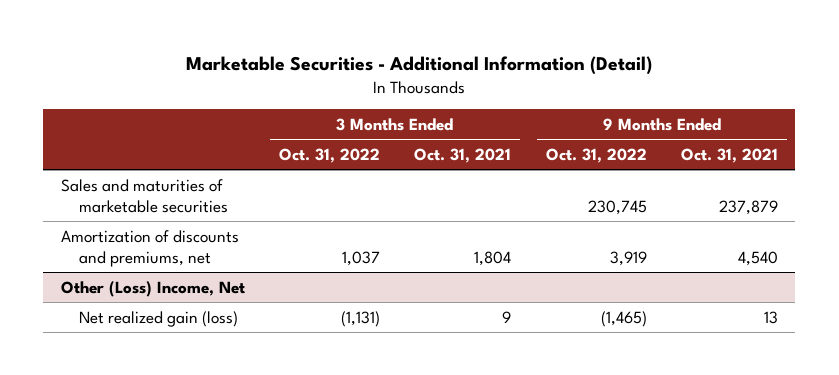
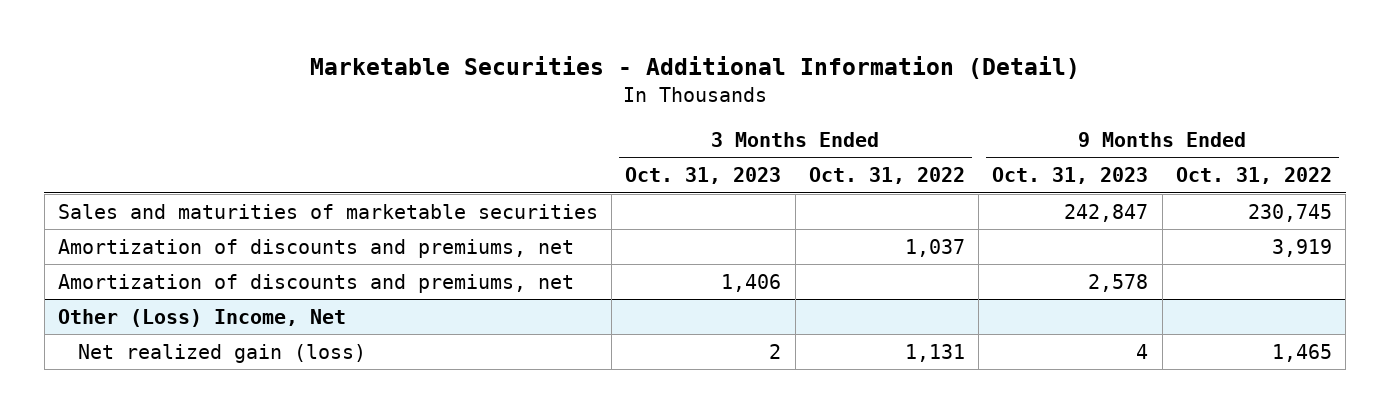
- | 3 Months Ended Oct. 31, 2022 | 3 Months Ended Oct. 31, 2021 | 9 Months Ended Oct. 31, 2022 | 9 Months Ended Oct. 31, 2021
+ | 3 Months Ended Oct. 31, 2023 | 3 Months Ended Oct. 31, 2022 | 9 Months Ended Oct. 31, 2023 | 9 Months Ended Oct. 31, 2022
+ Amortization of discounts and premiums, net | 1,406 | | 2,578 |
@ Other (Loss) Income, Net
- Net realized gain (loss) | (1,131) | 9 | (1,465) | 13
+ Net realized gain (loss) | 2 | 1,131 | 4 | 1,465

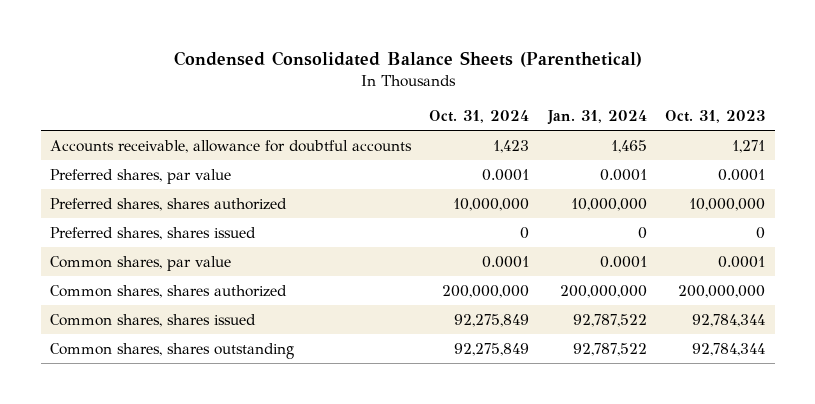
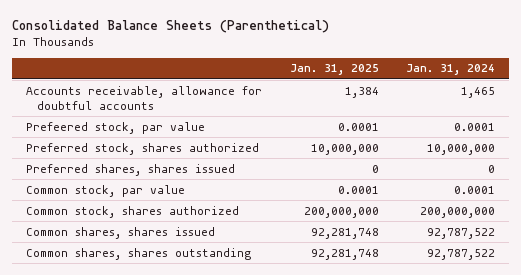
- Condensed Consolidated Balance Sheets (Parenthetical)
+ Consolidated Balance Sheets (Parenthetical)
- | Oct. 31, 2024 | Jan. 31, 2024 | Oct. 31, 2023
+ | Jan. 31, 2025 | Jan. 31, 2024
- Preferred shares, par value | 0.0001 | 0.0001 | 0.0001
- Preferred shares, shares authorized | 10,000,000 | 10,000,000 | 10,000,000
+ Prefeered stock, par value | 0.0001 | 0.0001
+ Preferred stock, shares authorized | 10,000,000 | 10,000,000
- Common shares, par value | 0.0001 | 0.0001 | 0.0001
- Common shares, shares authorized | 200,000,000 | 200,000,000 | 200,000,000
+ Common stock, par value | 0.0001 | 0.0001
+ Common stock, shares authorized | 200,000,000 | 200,000,000

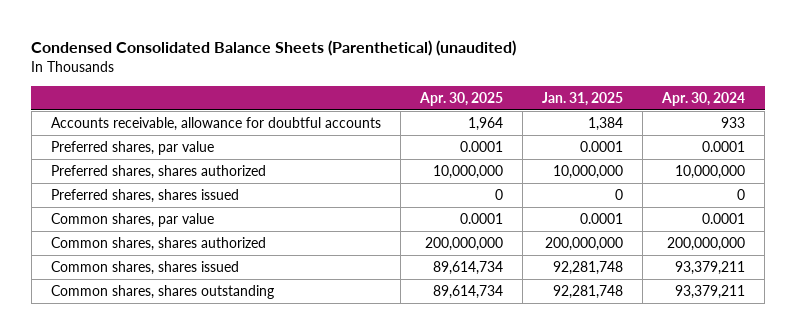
- Consolidated Balance Sheets (Parenthetical)
+ Condensed Consolidated Balance Sheets (Parenthetical) (unaudited)
- | Jan. 31, 2025 | Jan. 31, 2024
+ | Apr. 30, 2025 | Jan. 31, 2025 | Apr. 30, 2024
- Prefeered stock, par value | 0.0001 | 0.0001
- Preferred stock, shares authorized | 10,000,000 | 10,000,000
+ Preferred shares, par value | 0.0001 | 0.0001 | 0.0001
+ Preferred shares, shares authorized | 10,000,000 | 10,000,000 | 10,000,000
- Common stock, par value | 0.0001 | 0.0001
- Common stock, shares authorized | 200,000,000 | 200,000,000
+ Common shares, par value | 0.0001 | 0.0001 | 0.0001
+ Common shares, shares authorized | 200,000,000 | 200,000,000 | 200,000,000

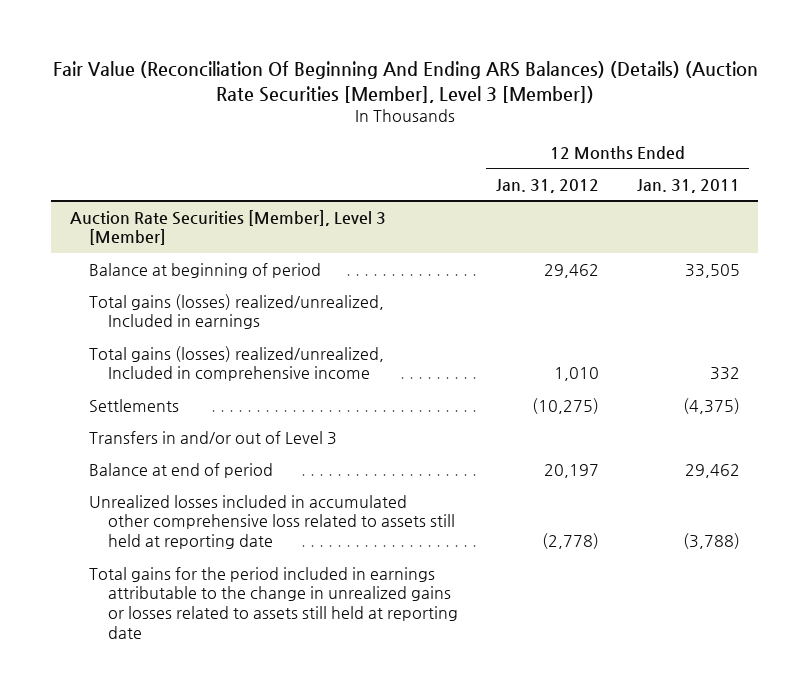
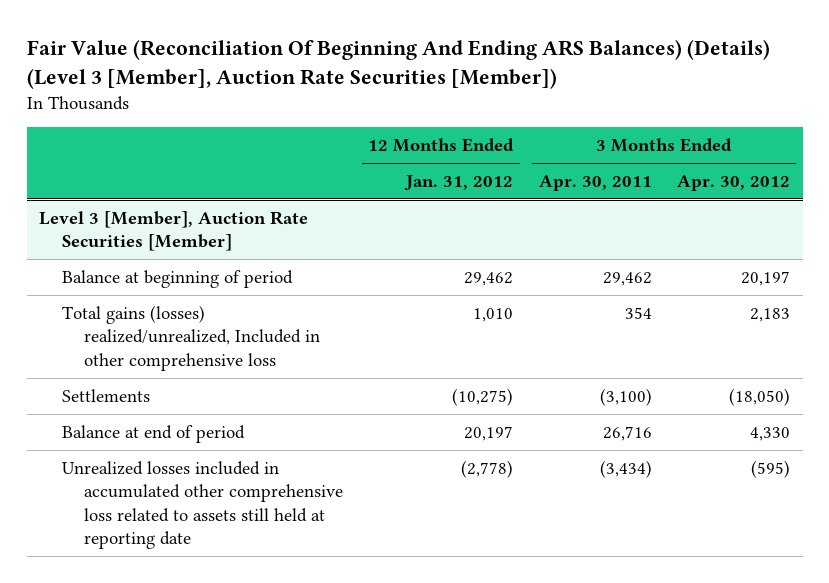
- Fair Value (Reconciliation Of Beginning And Ending ARS Balances) (Details) (Auction Rate Securities [Member], Level 3 [Member])
+ Fair Value (Reconciliation Of Beginning And Ending ARS Balances) (Details) (Level 3 [Member], Auction Rate Securities [Member])
- | 12 Months Ended Jan. 31, 2012 | 12 Months Ended Jan. 31, 2011
+ | 12 Months Ended Jan. 31, 2012 | 3 Months Ended Apr. 30, 2011 | 3 Months Ended Apr. 30, 2012
- Auction Rate Securities [Member], Level 3 [Member]
+ Level 3 [Member], Auction Rate Securities [Member]
- Total gains (losses) realized/unrealized, Included in earnings
- Total gains (losses) realized/unrealized, Included in comprehensive income | 1,010 | 332
+ Total gains (losses) realized/unrealized, Included in other comprehensive loss | 1,010 | 354 | 2,183
- Transfers in and/or out of Level 3
- Total gains for the period included in earnings attributable to the change in unrealized gains or losses related to assets still held at reporting date

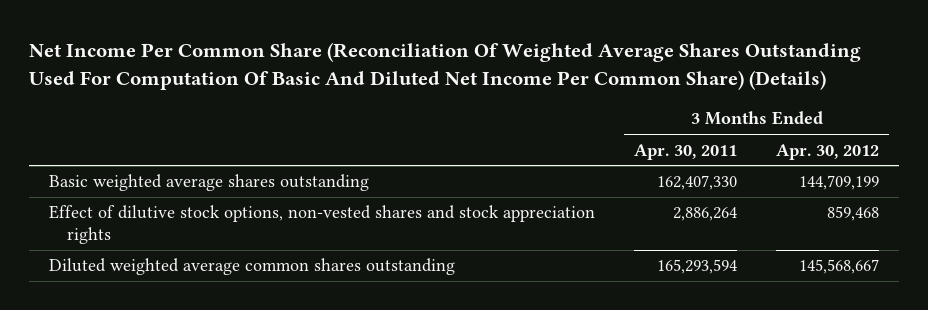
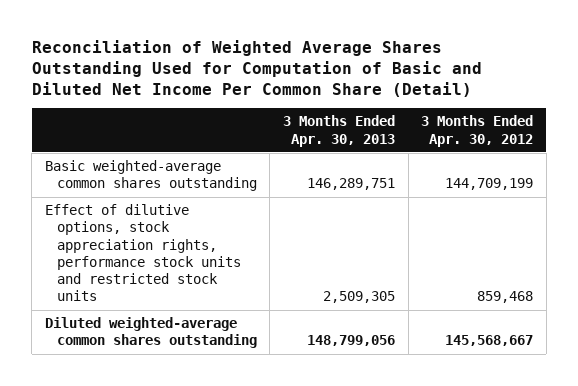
- Net Income Per Common Share (Reconciliation Of Weighted Average Shares Outstanding Used For Computation Of Basic And Diluted Net Income Per Common Share) (Details)
+ Reconciliation of Weighted Average Shares Outstanding Used for Computation of Basic and Diluted Net Income Per Common Share (Detail)
- | 3 Months Ended Apr. 30, 2011 | 3 Months Ended Apr. 30, 2012
+ | 3 Months Ended Apr. 30, 2013 | 3 Months Ended Apr. 30, 2012
- Basic weighted average shares outstanding | 162,407,330 | 144,709,199
- Effect of dilutive stock options, non-vested shares and stock appreciation rights | 2,886,264 | 859,468
- Diluted weighted average common shares outstanding | 165,293,594 | 145,568,667
+ Basic weighted-average common shares outstanding | 146,289,751 | 144,709,199
+ Effect of dilutive options, stock appreciation rights, performance stock units and restricted stock units | 2,509,305 | 859,468
+ Diluted weighted-average common shares outstanding | 148,799,056 | 145,568,667

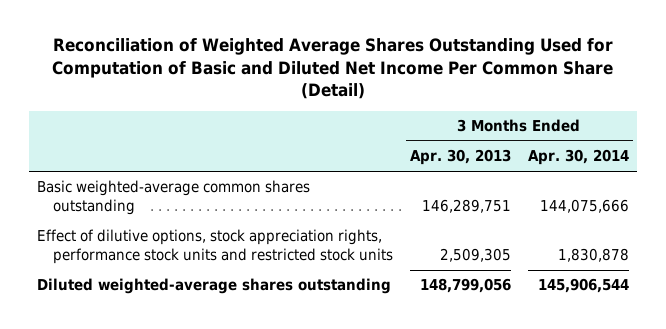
- | 3 Months Ended Apr. 30, 2013 | 3 Months Ended Apr. 30, 2012
+ | 3 Months Ended Apr. 30, 2013 | 3 Months Ended Apr. 30, 2014
- Diluted weighted-average common shares outstanding | 148,799,056 | 145,568,667
+ Diluted weighted-average shares outstanding | 148,799,056 | 145,906,544

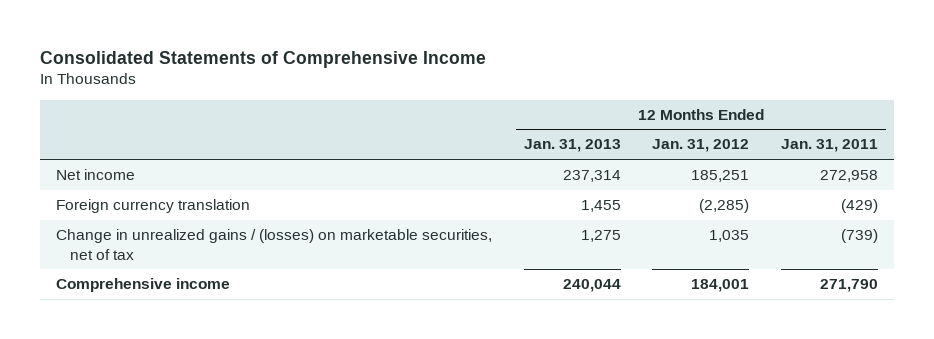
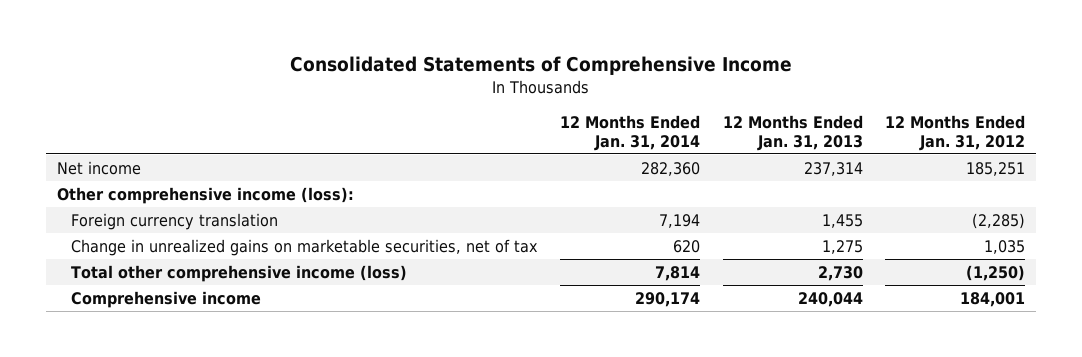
- | 12 Months Ended Jan. 31, 2013 | 12 Months Ended Jan. 31, 2012 | 12 Months Ended Jan. 31, 2011
+ | 12 Months Ended Jan. 31, 2014 | 12 Months Ended Jan. 31, 2013 | 12 Months Ended Jan. 31, 2012
+ Other comprehensive income (loss):
- Change in unrealized gains / (losses) on marketable securities, net of tax | 1,275 | 1,035 | (739)
+ Change in unrealized gains on marketable securities, net of tax | 620 | 1,275 | 1,035
+ Total other comprehensive income (loss) | 7,814 | 2,730 | (1,250)

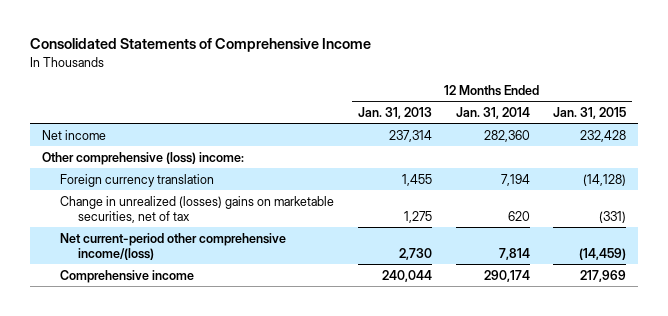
- | 12 Months Ended Jan. 31, 2014 | 12 Months Ended Jan. 31, 2013 | 12 Months Ended Jan. 31, 2012
+ | 12 Months Ended Jan. 31, 2013 | 12 Months Ended Jan. 31, 2014 | 12 Months Ended Jan. 31, 2015
- Other comprehensive income (loss):
+ Other comprehensive (loss) income:
- Change in unrealized gains on marketable securities, net of tax | 620 | 1,275 | 1,035
- Total other comprehensive income (loss) | 7,814 | 2,730 | (1,250)
+ Change in unrealized (losses) gains on marketable securities, net of tax | 1,275 | 620 | (331)
+ Net current-period other comprehensive income/(loss) | 2,730 | 7,814 | (14,459)

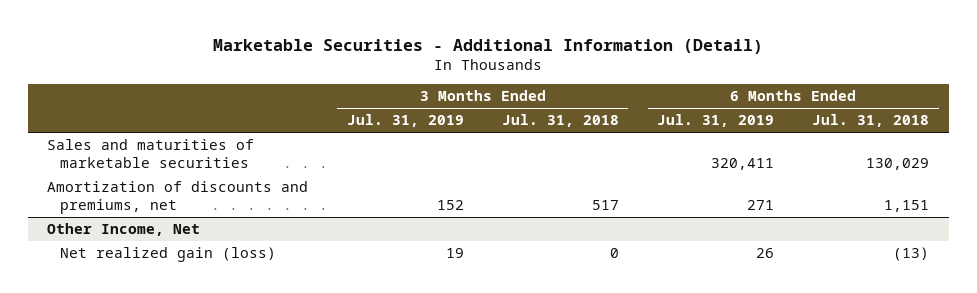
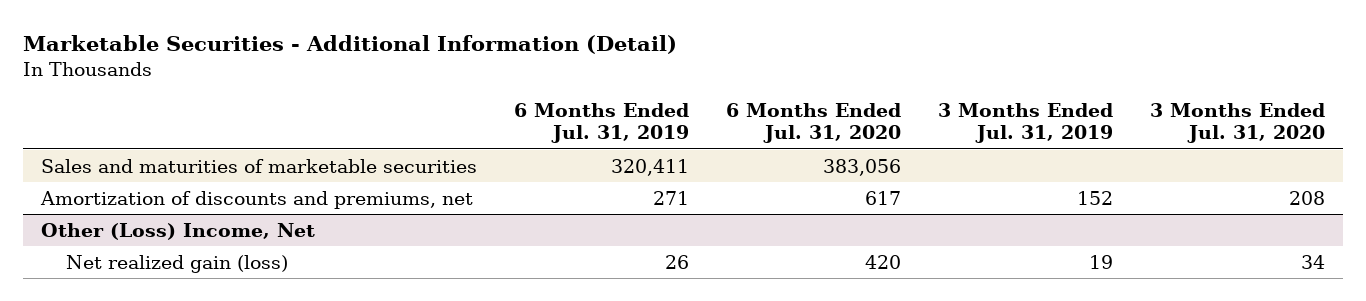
- | 3 Months Ended Jul. 31, 2019 | 3 Months Ended Jul. 31, 2018 | 6 Months Ended Jul. 31, 2019 | 6 Months Ended Jul. 31, 2018
+ | 6 Months Ended Jul. 31, 2019 | 6 Months Ended Jul. 31, 2020 | 3 Months Ended Jul. 31, 2019 | 3 Months Ended Jul. 31, 2020
- Other Income, Net
+ Other (Loss) Income, Net

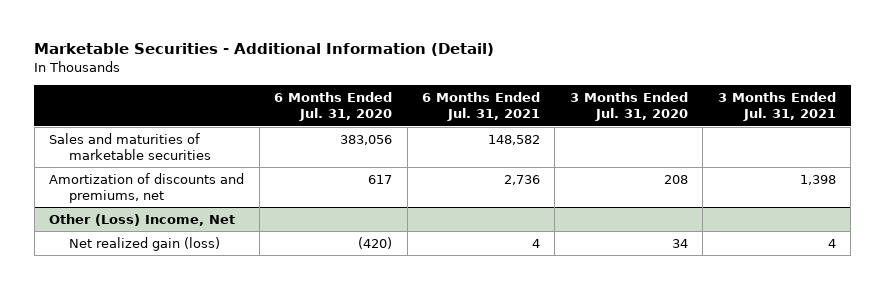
- | 6 Months Ended Jul. 31, 2019 | 6 Months Ended Jul. 31, 2020 | 3 Months Ended Jul. 31, 2019 | 3 Months Ended Jul. 31, 2020
+ | 6 Months Ended Jul. 31, 2020 | 6 Months Ended Jul. 31, 2021 | 3 Months Ended Jul. 31, 2020 | 3 Months Ended Jul. 31, 2021
@ Other (Loss) Income, Net
- Net realized gain (loss) | 26 | 420 | 19 | 34
+ Net realized gain (loss) | (420) | 4 | 34 | 4

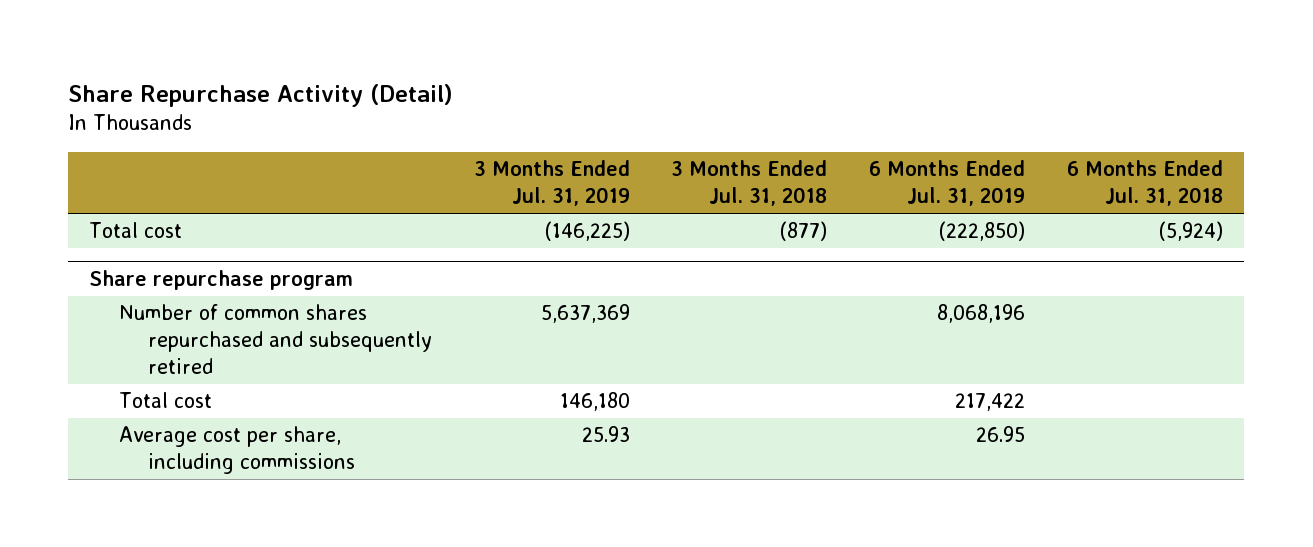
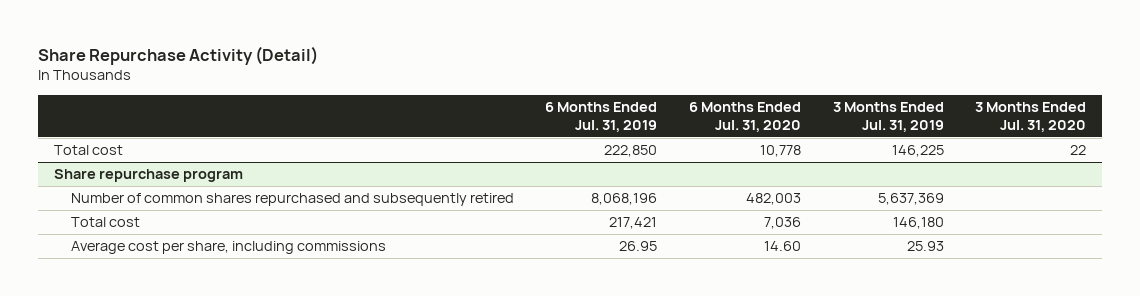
- | 3 Months Ended Jul. 31, 2019 | 3 Months Ended Jul. 31, 2018 | 6 Months Ended Jul. 31, 2019 | 6 Months Ended Jul. 31, 2018
+ | 6 Months Ended Jul. 31, 2019 | 6 Months Ended Jul. 31, 2020 | 3 Months Ended Jul. 31, 2019 | 3 Months Ended Jul. 31, 2020
- Total cost | (146,225) | (877) | (222,850) | (5,924)
+ Total cost | 222,850 | 10,778 | 146,225 | 22
@ Share repurchase program
- Total cost | 146,180 | | 217,422 |
+ Total cost | 217,421 | 7,036 | 146,180 |

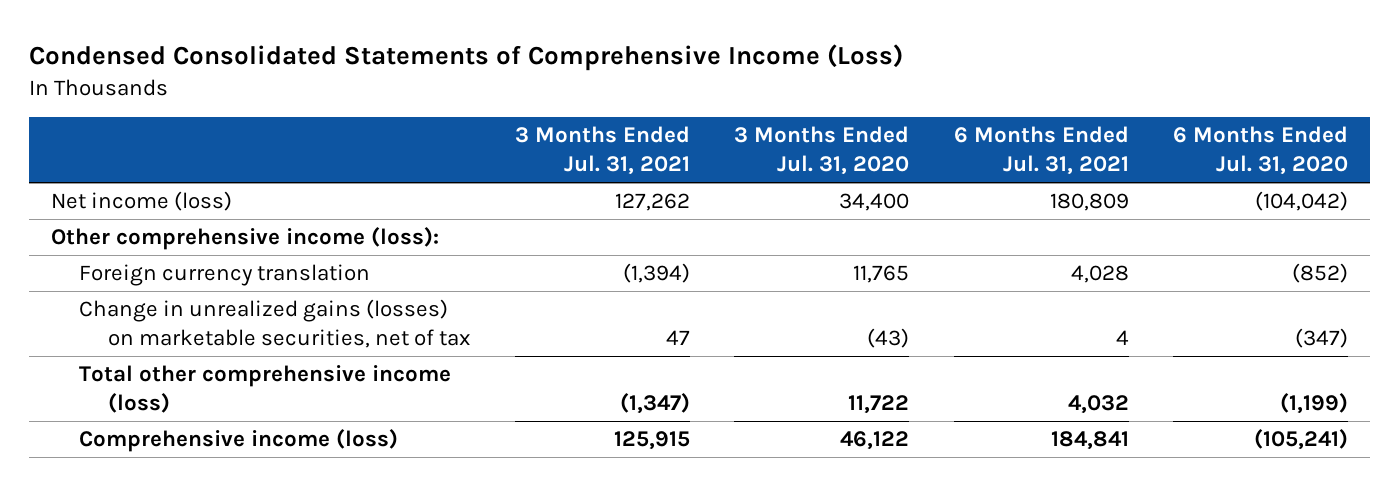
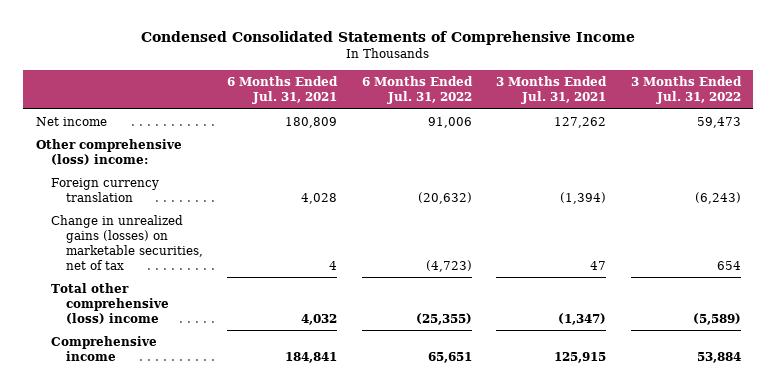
- Condensed Consolidated Statements of Comprehensive Income (Loss)
+ Condensed Consolidated Statements of Comprehensive Income
- | 3 Months Ended Jul. 31, 2021 | 3 Months Ended Jul. 31, 2020 | 6 Months Ended Jul. 31, 2021 | 6 Months Ended Jul. 31, 2020
+ | 6 Months Ended Jul. 31, 2021 | 6 Months Ended Jul. 31, 2022 | 3 Months Ended Jul. 31, 2021 | 3 Months Ended Jul. 31, 2022
- Net income (loss) | 127,262 | 34,400 | 180,809 | (104,042)
- Other comprehensive income (loss):
+ Net income | 180,809 | 91,006 | 127,262 | 59,473
+ Other comprehensive (loss) income:
- Total other comprehensive income (loss) | (1,347) | 11,722 | 4,032 | (1,199)
- Comprehensive income (loss) | 125,915 | 46,122 | 184,841 | (105,241)
+ Total other comprehensive (loss) income | 4,032 | (25,355) | (1,347) | (5,589)
+ Comprehensive income | 184,841 | 65,651 | 125,915 | 53,884

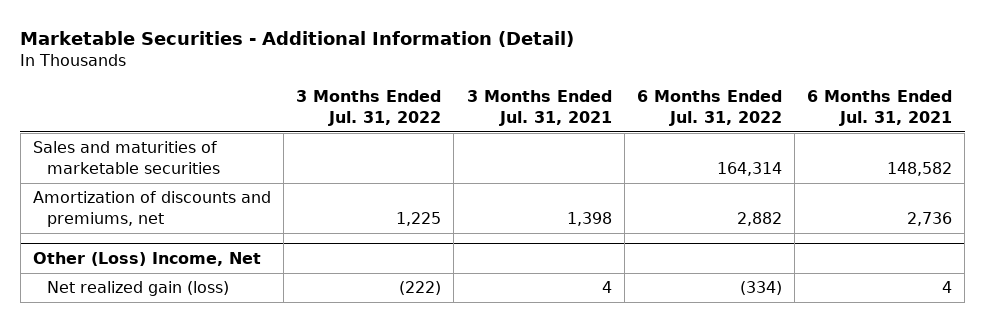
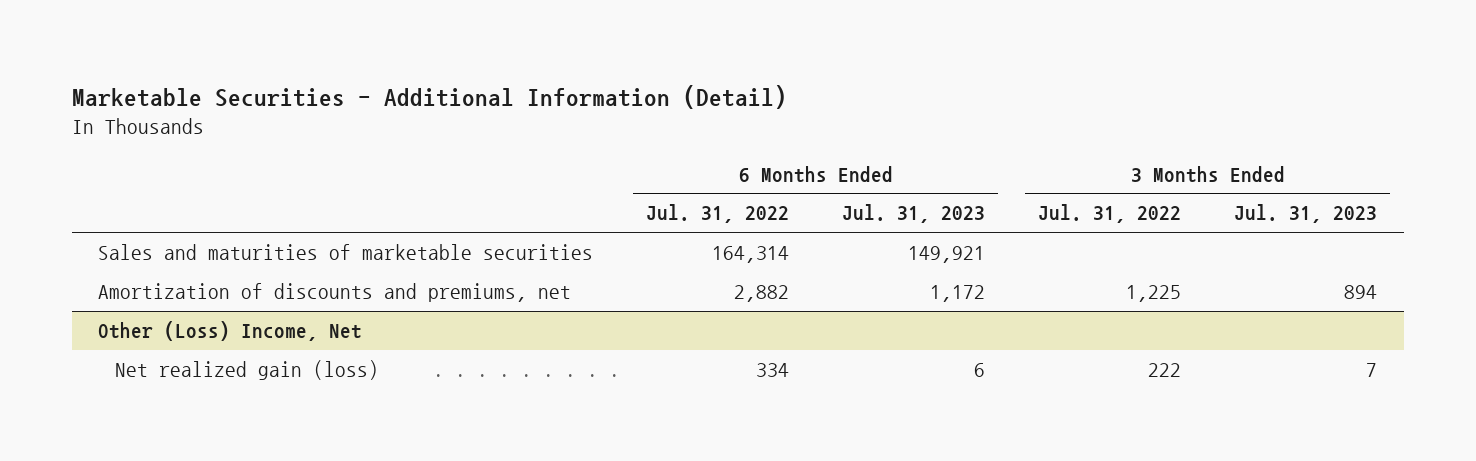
- | 3 Months Ended Jul. 31, 2022 | 3 Months Ended Jul. 31, 2021 | 6 Months Ended Jul. 31, 2022 | 6 Months Ended Jul. 31, 2021
+ | 6 Months Ended Jul. 31, 2022 | 6 Months Ended Jul. 31, 2023 | 3 Months Ended Jul. 31, 2022 | 3 Months Ended Jul. 31, 2023
@ Other (Loss) Income, Net
- Net realized gain (loss) | (222) | 4 | (334) | 4
+ Net realized gain (loss) | 334 | 6 | 222 | 7

